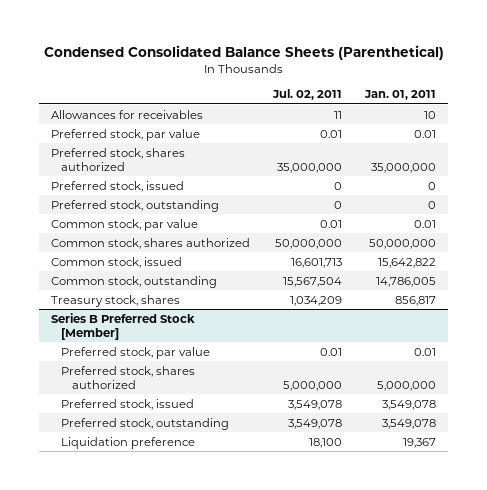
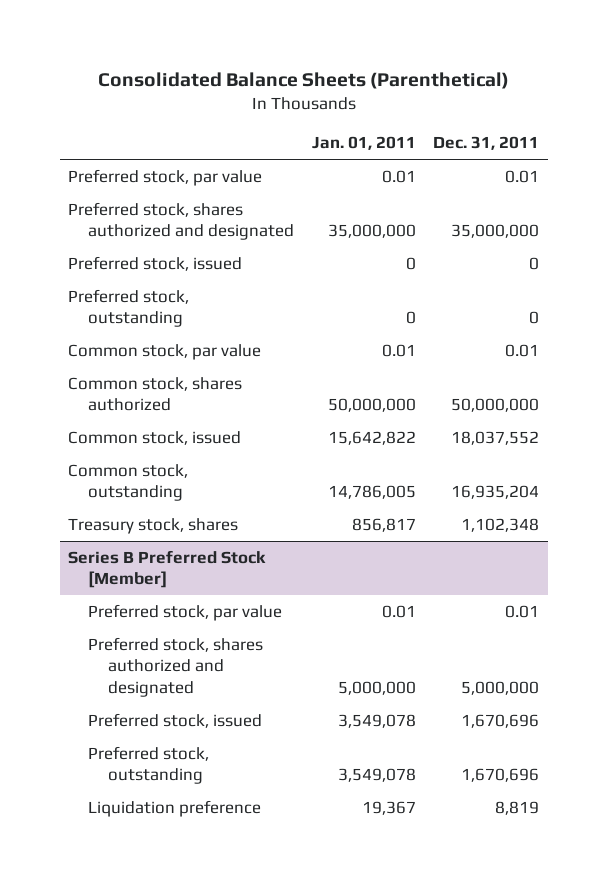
- Condensed Consolidated Balance Sheets (Parenthetical)
+ Consolidated Balance Sheets (Parenthetical)
- | Jul. 02, 2011 | Jan. 01, 2011
+ | Jan. 01, 2011 | Dec. 31, 2011
- Allowances for receivables | 11 | 10
- Preferred stock, shares authorized | 35,000,000 | 35,000,000
+ Preferred stock, shares authorized and designated | 35,000,000 | 35,000,000
@ Series B Preferred Stock [Member]
- Preferred stock, shares authorized | 5,000,000 | 5,000,000
+ Preferred stock, shares authorized and designated | 5,000,000 | 5,000,000

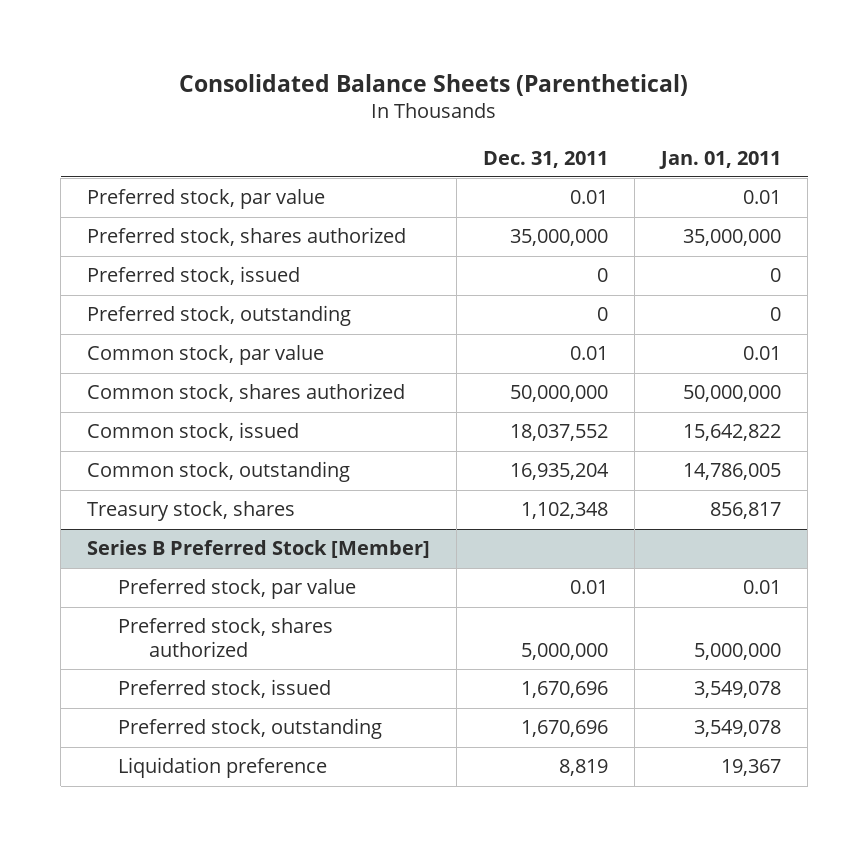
- | Jan. 01, 2011 | Dec. 31, 2011
+ | Dec. 31, 2011 | Jan. 01, 2011
- Preferred stock, shares authorized and designated | 35,000,000 | 35,000,000
+ Preferred stock, shares authorized | 35,000,000 | 35,000,000
@ Series B Preferred Stock [Member]
- Preferred stock, shares authorized and designated | 5,000,000 | 5,000,000
+ Preferred stock, shares authorized | 5,000,000 | 5,000,000

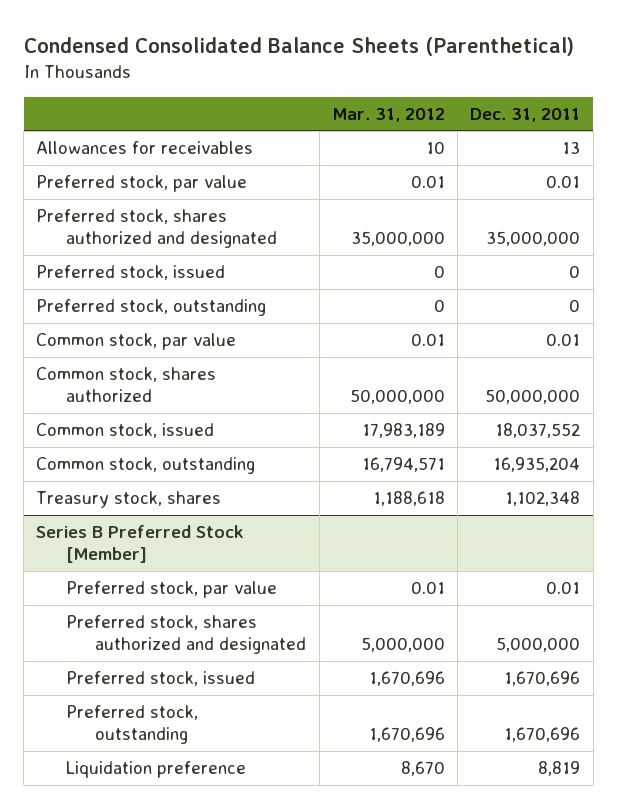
- Consolidated Balance Sheets (Parenthetical)
+ Condensed Consolidated Balance Sheets (Parenthetical)
- | Dec. 31, 2011 | Jan. 01, 2011
+ | Mar. 31, 2012 | Dec. 31, 2011
+ Allowances for receivables | 10 | 13
- Preferred stock, shares authorized | 35,000,000 | 35,000,000
+ Preferred stock, shares authorized and designated | 35,000,000 | 35,000,000
@ Series B Preferred Stock [Member]
- Preferred stock, shares authorized | 5,000,000 | 5,000,000
+ Preferred stock, shares authorized and designated | 5,000,000 | 5,000,000

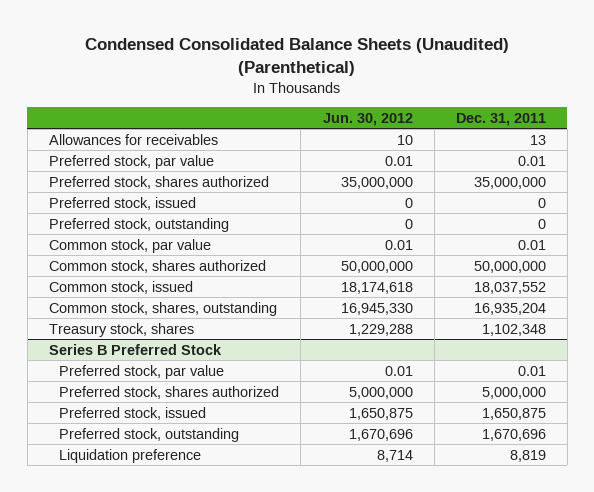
- Condensed Consolidated Balance Sheets (Parenthetical)
+ Condensed Consolidated Balance Sheets (Unaudited) (Parenthetical)
- | Mar. 31, 2012 | Dec. 31, 2011
+ | Jun. 30, 2012 | Dec. 31, 2011
- Preferred stock, shares authorized and designated | 35,000,000 | 35,000,000
+ Preferred stock, shares authorized | 35,000,000 | 35,000,000
- Common stock, outstanding | 16,794,571 | 16,935,204
+ Common stock, shares, outstanding | 16,945,330 | 16,935,204
- Series B Preferred Stock [Member]
+ Series B Preferred Stock
- Preferred stock, shares authorized and designated | 5,000,000 | 5,000,000
- Preferred stock, issued | 1,670,696 | 1,670,696
+ Preferred stock, shares authorized | 5,000,000 | 5,000,000
+ Preferred stock, issued | 1,650,875 | 1,650,875

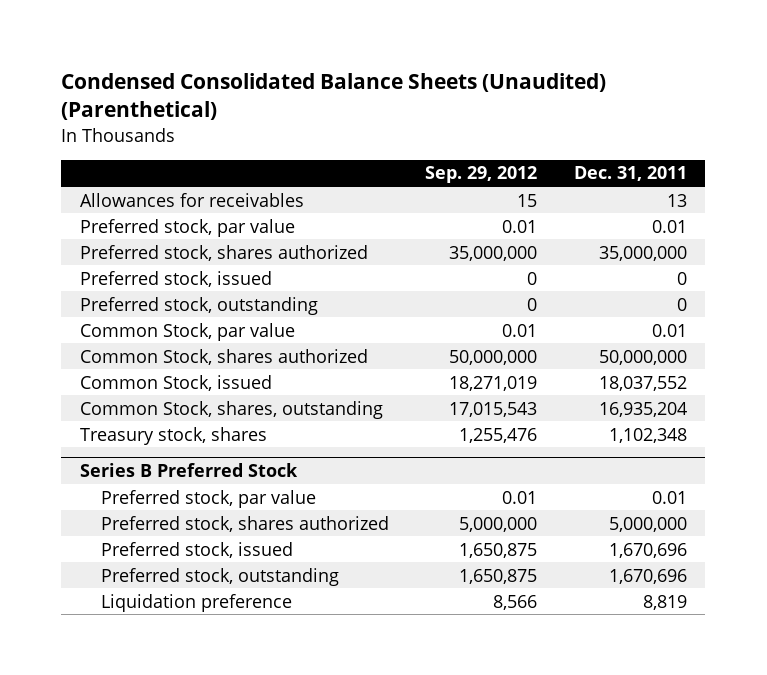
- | Jun. 30, 2012 | Dec. 31, 2011
+ | Sep. 29, 2012 | Dec. 31, 2011
- Common stock, par value | 0.01 | 0.01
- Common stock, shares authorized | 50,000,000 | 50,000,000
- Common stock, issued | 18,174,618 | 18,037,552
- Common stock, shares, outstanding | 16,945,330 | 16,935,204
+ Common Stock, par value | 0.01 | 0.01
+ Common Stock, shares authorized | 50,000,000 | 50,000,000
+ Common Stock, issued | 18,271,019 | 18,037,552
+ Common Stock, shares, outstanding | 17,015,543 | 16,935,204
@ Series B Preferred Stock
- Preferred stock, issued | 1,650,875 | 1,650,875
+ Preferred stock, issued | 1,650,875 | 1,670,696

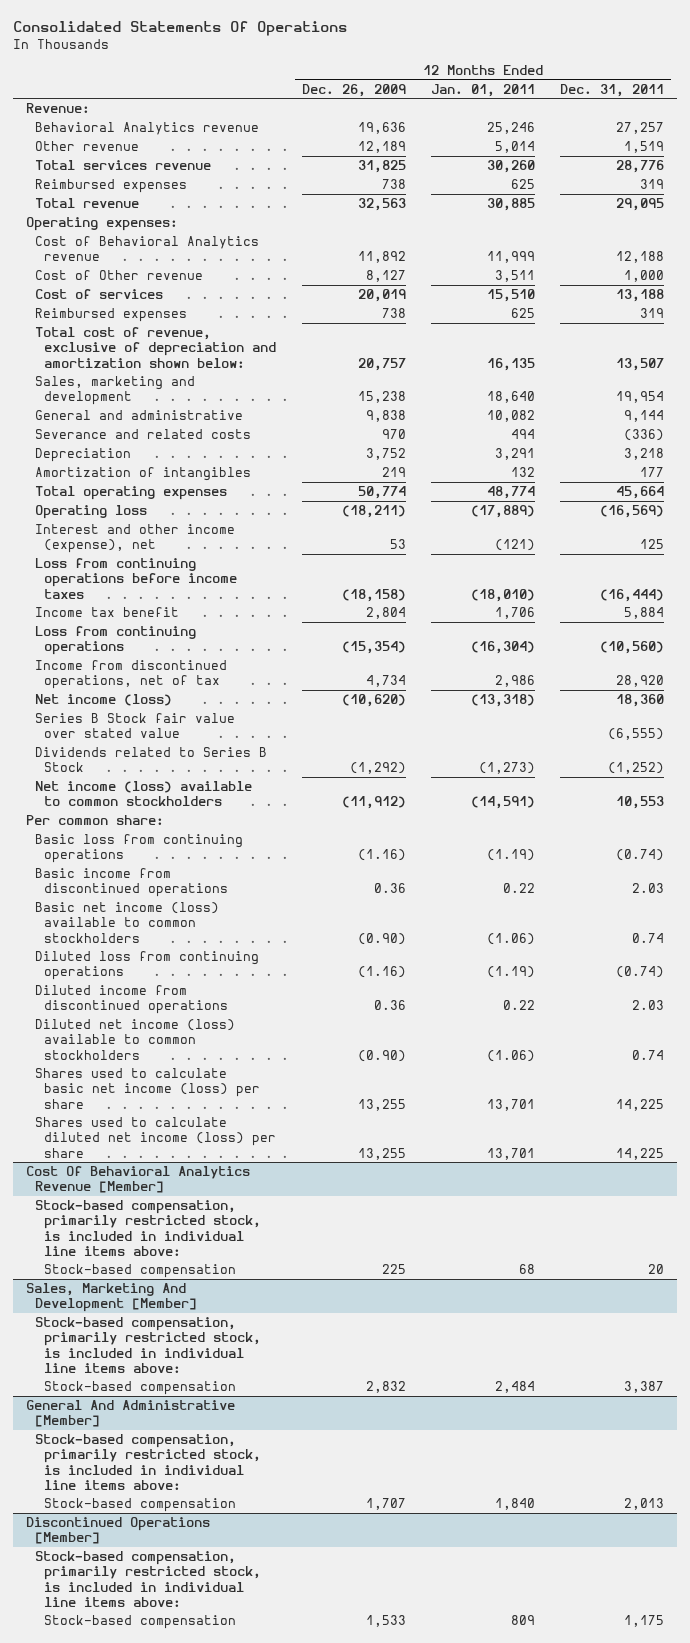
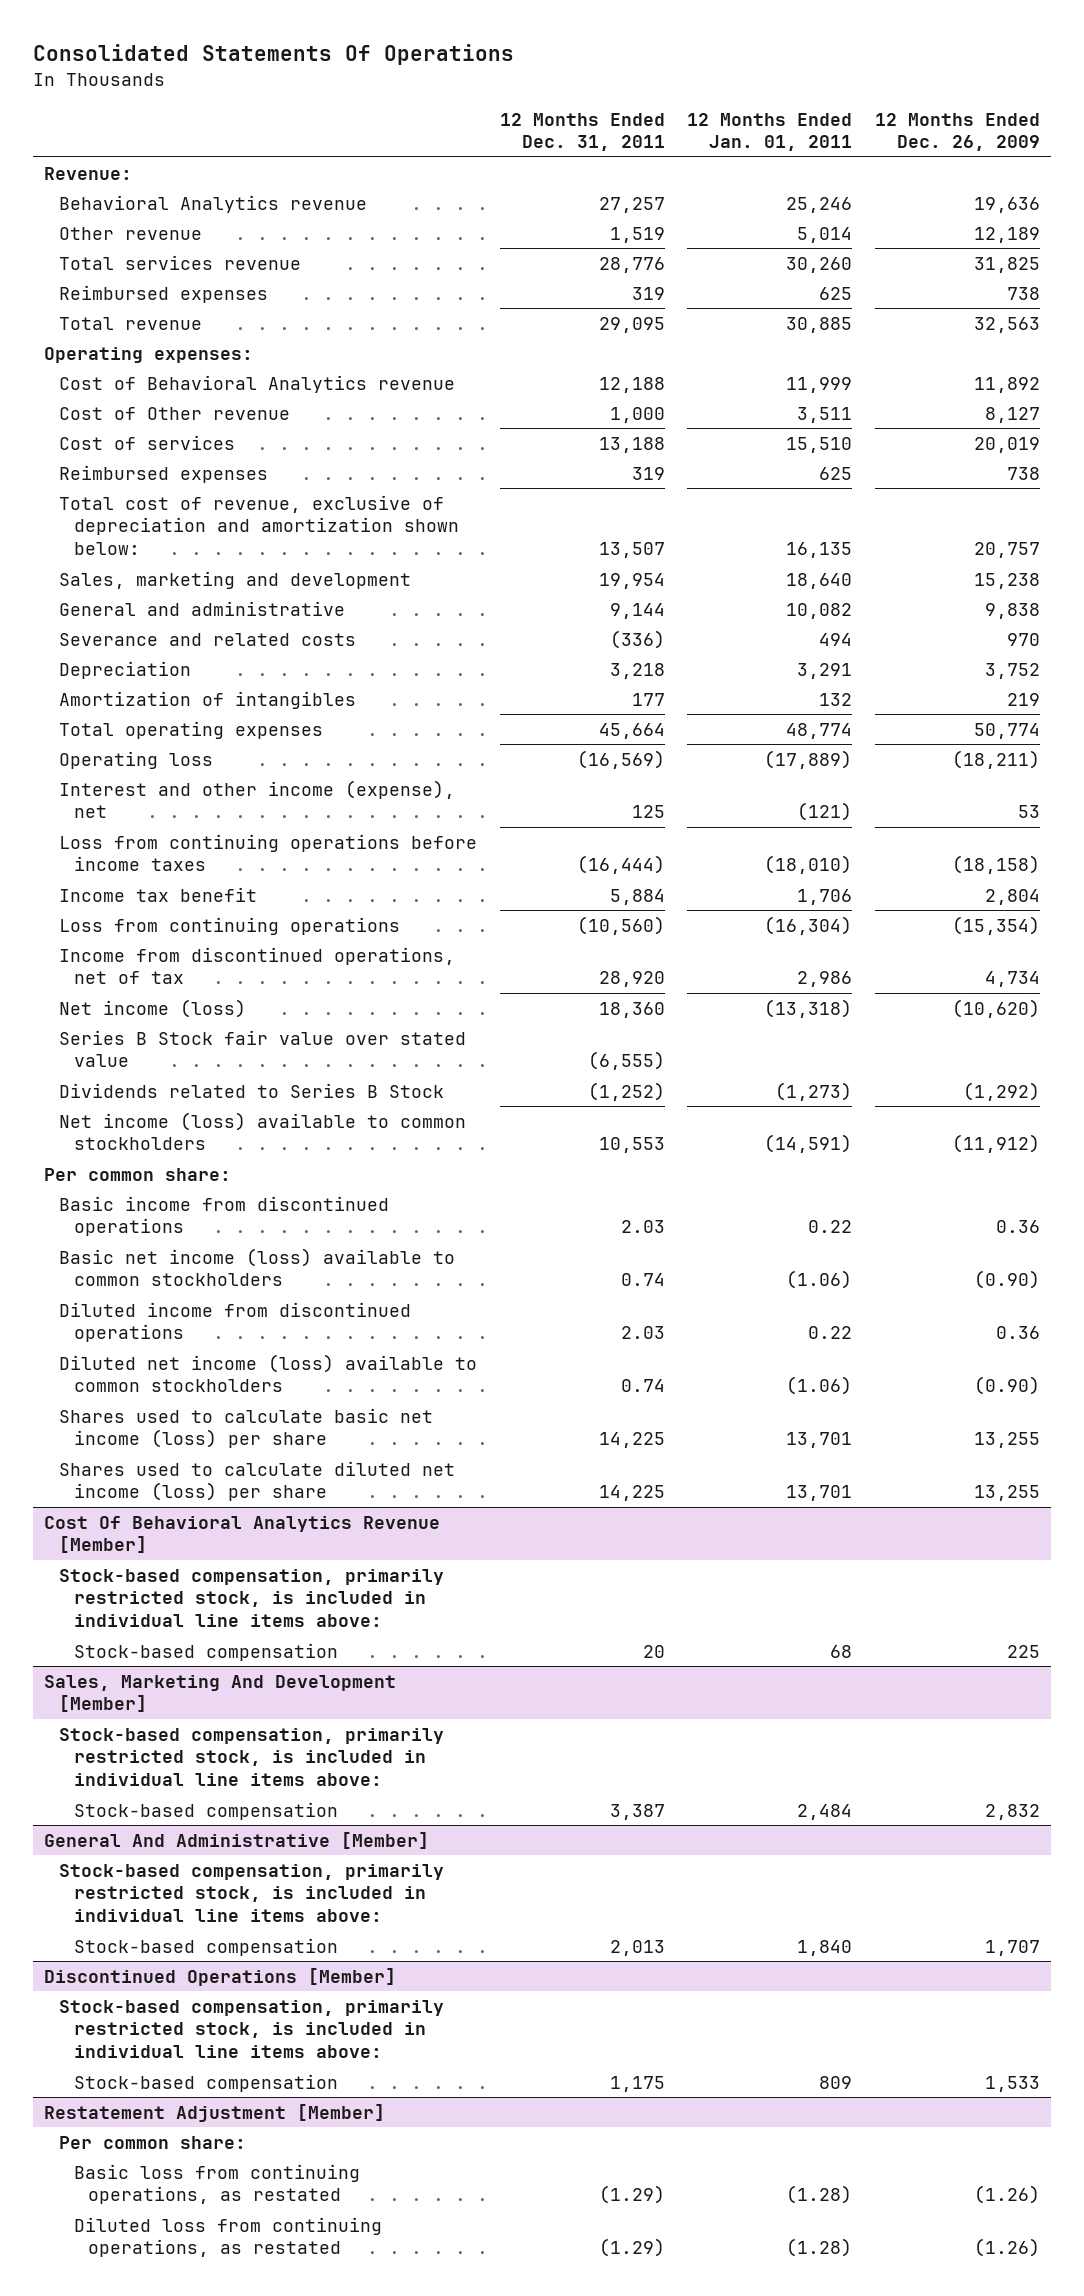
- | 12 Months Ended Dec. 26, 2009 | 12 Months Ended Jan. 01, 2011 | 12 Months Ended Dec. 31, 2011
+ | 12 Months Ended Dec. 31, 2011 | 12 Months Ended Jan. 01, 2011 | 12 Months Ended Dec. 26, 2009
- Basic loss from continuing operations | (1.16) | (1.19) | (0.74)
- Diluted loss from continuing operations | (1.16) | (1.19) | (0.74)
+ Restatement Adjustment [Member]
+ Per common share:
+ Basic loss from continuing operations, as restated | (1.29) | (1.28) | (1.26)
+ Diluted loss from continuing operations, as restated | (1.29) | (1.28) | (1.26)

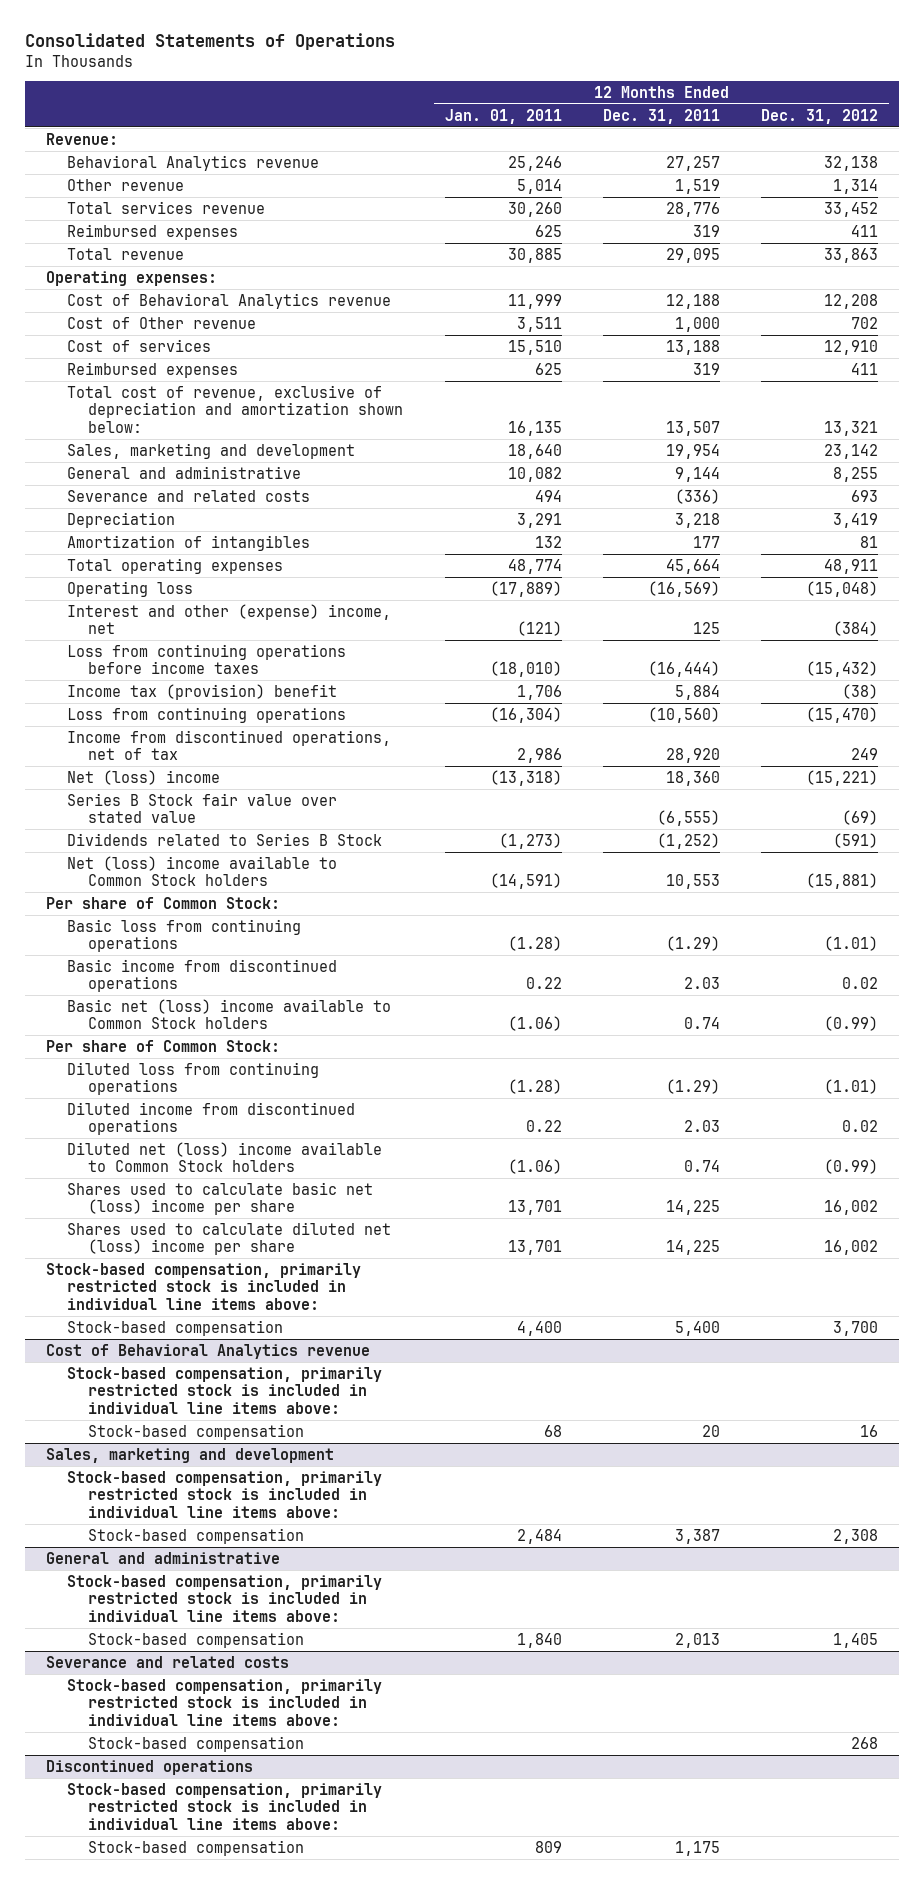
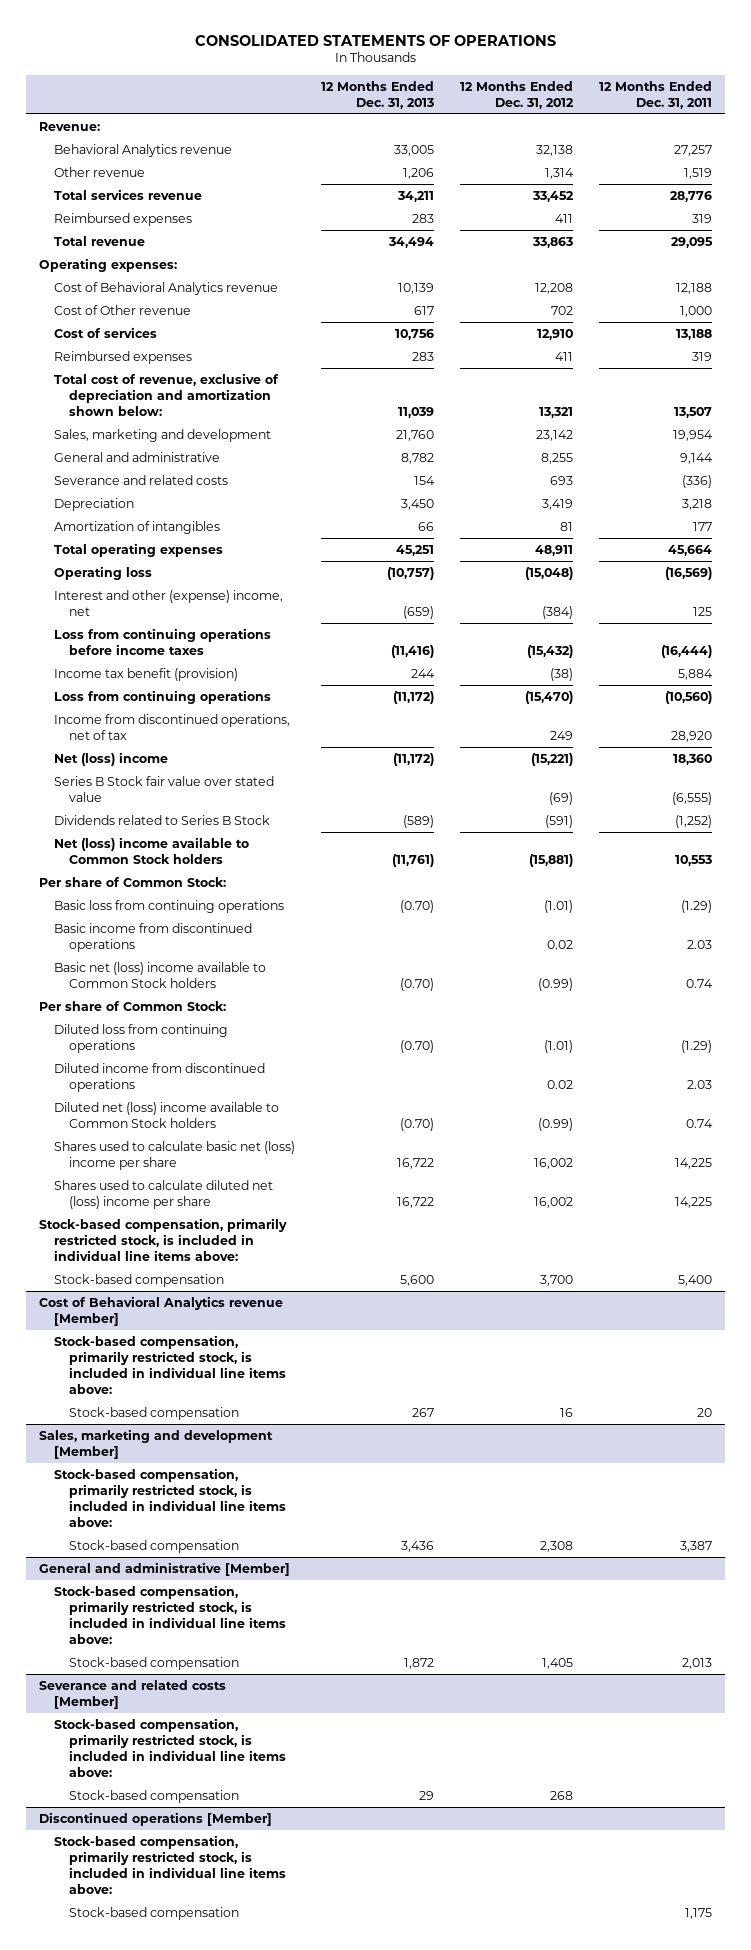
- Consolidated Statements of Operations
+ CONSOLIDATED STATEMENTS OF OPERATIONS
- | 12 Months Ended Jan. 01, 2011 | 12 Months Ended Dec. 31, 2011 | 12 Months Ended Dec. 31, 2012
+ | 12 Months Ended Dec. 31, 2013 | 12 Months Ended Dec. 31, 2012 | 12 Months Ended Dec. 31, 2011
- Income tax (provision) benefit | 1,706 | 5,884 | (38)
+ Income tax benefit (provision) | 244 | (38) | 5,884
- Stock-based compensation, primarily restricted stock is included in individual line items above:
+ Stock-based compensation, primarily restricted stock, is included in individual line items above:
- Cost of Behavioral Analytics revenue
- Stock-based compensation, primarily restricted stock is included in individual line items above:
+ Cost of Behavioral Analytics revenue [Member]
+ Stock-based compensation, primarily restricted stock, is included in individual line items above:
- Sales, marketing and development
- Stock-based compensation, primarily restricted stock is included in individual line items above:
+ Sales, marketing and development [Member]
+ Stock-based compensation, primarily restricted stock, is included in individual line items above:
- General and administrative
- Stock-based compensation, primarily restricted stock is included in individual line items above:
+ General and administrative [Member]
+ Stock-based compensation, primarily restricted stock, is included in individual line items above:
- Severance and related costs
- Stock-based compensation, primarily restricted stock is included in individual line items above:
+ Severance and related costs [Member]
+ Stock-based compensation, primarily restricted stock, is included in individual line items above:
- Discontinued operations
- Stock-based compensation, primarily restricted stock is included in individual line items above:
+ Discontinued operations [Member]
+ Stock-based compensation, primarily restricted stock, is included in individual line items above:

